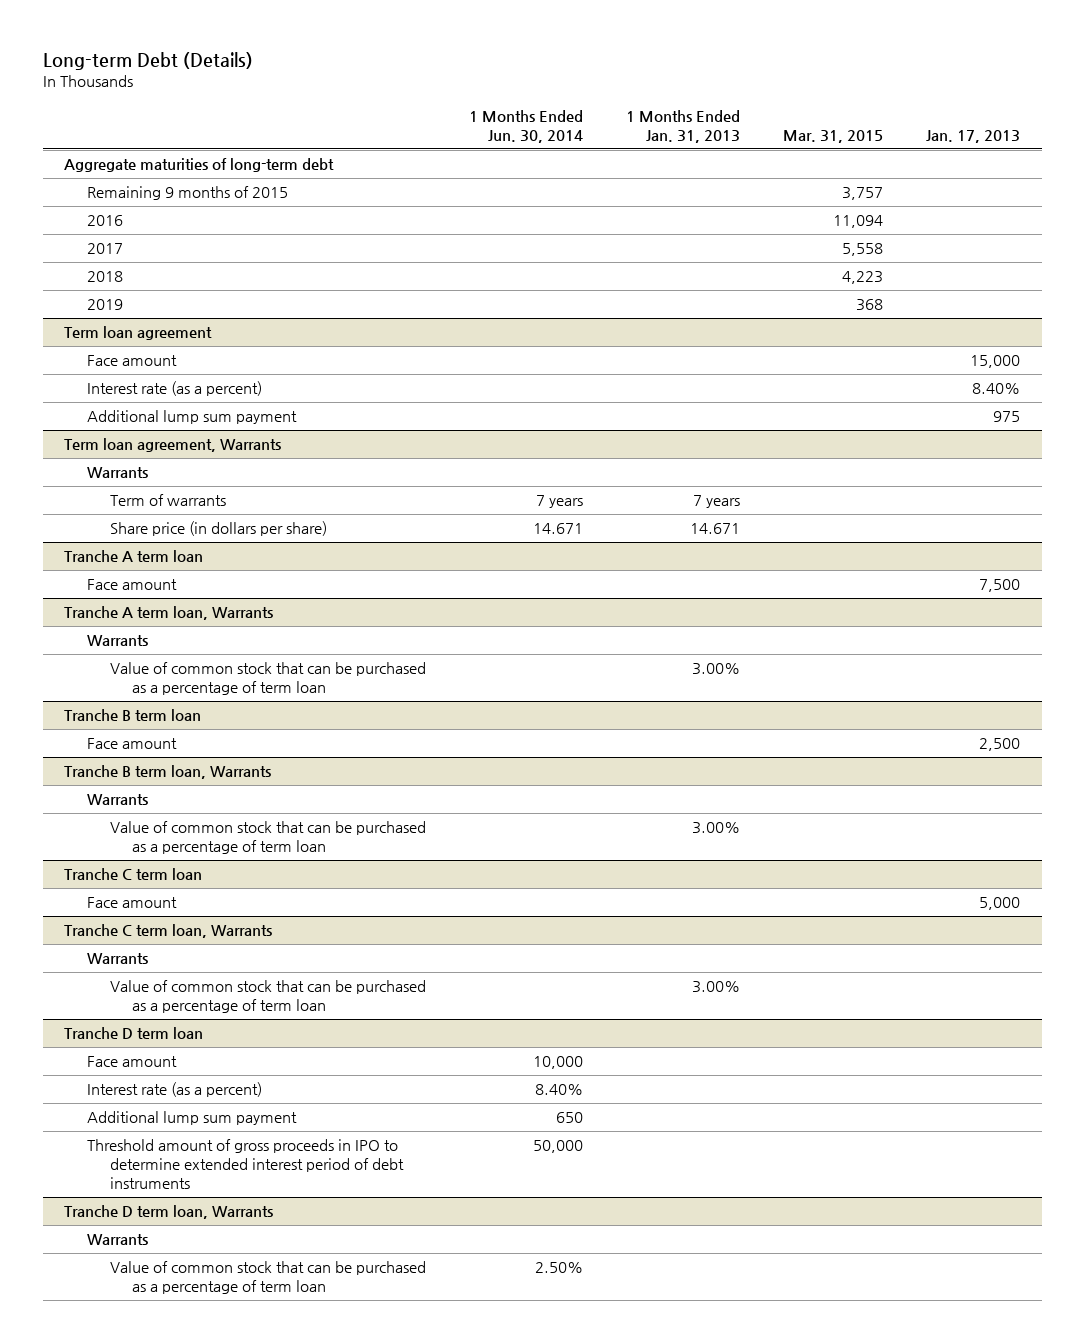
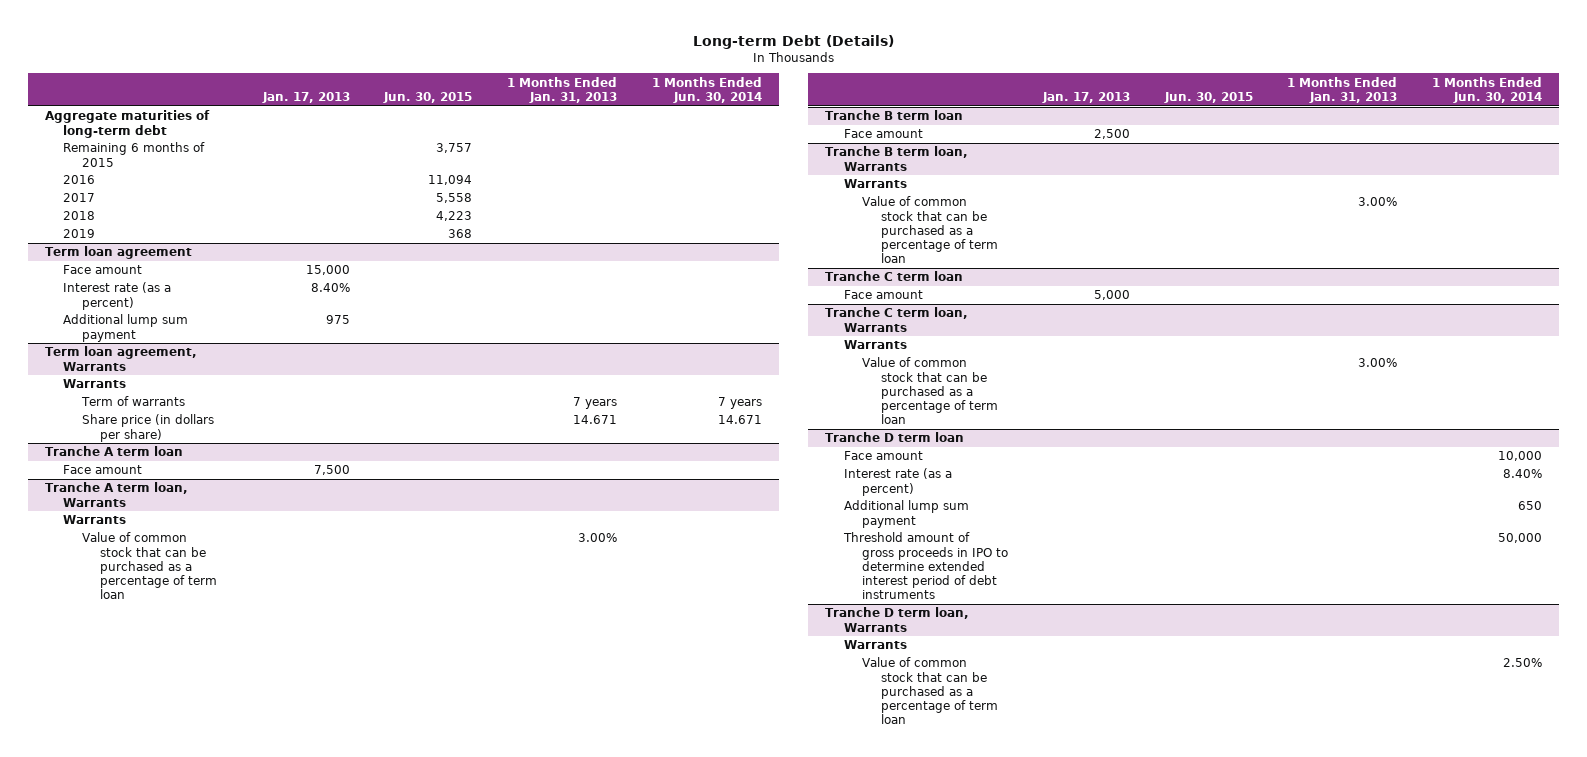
- | 1 Months Ended Jun. 30, 2014 | 1 Months Ended Jan. 31, 2013 | Mar. 31, 2015 | Jan. 17, 2013
+ | Jan. 17, 2013 | Jun. 30, 2015 | 1 Months Ended Jan. 31, 2013 | 1 Months Ended Jun. 30, 2014
- Remaining 9 months of 2015 | | | 3,757 |
+ Remaining 6 months of 2015 | | 3,757 | |

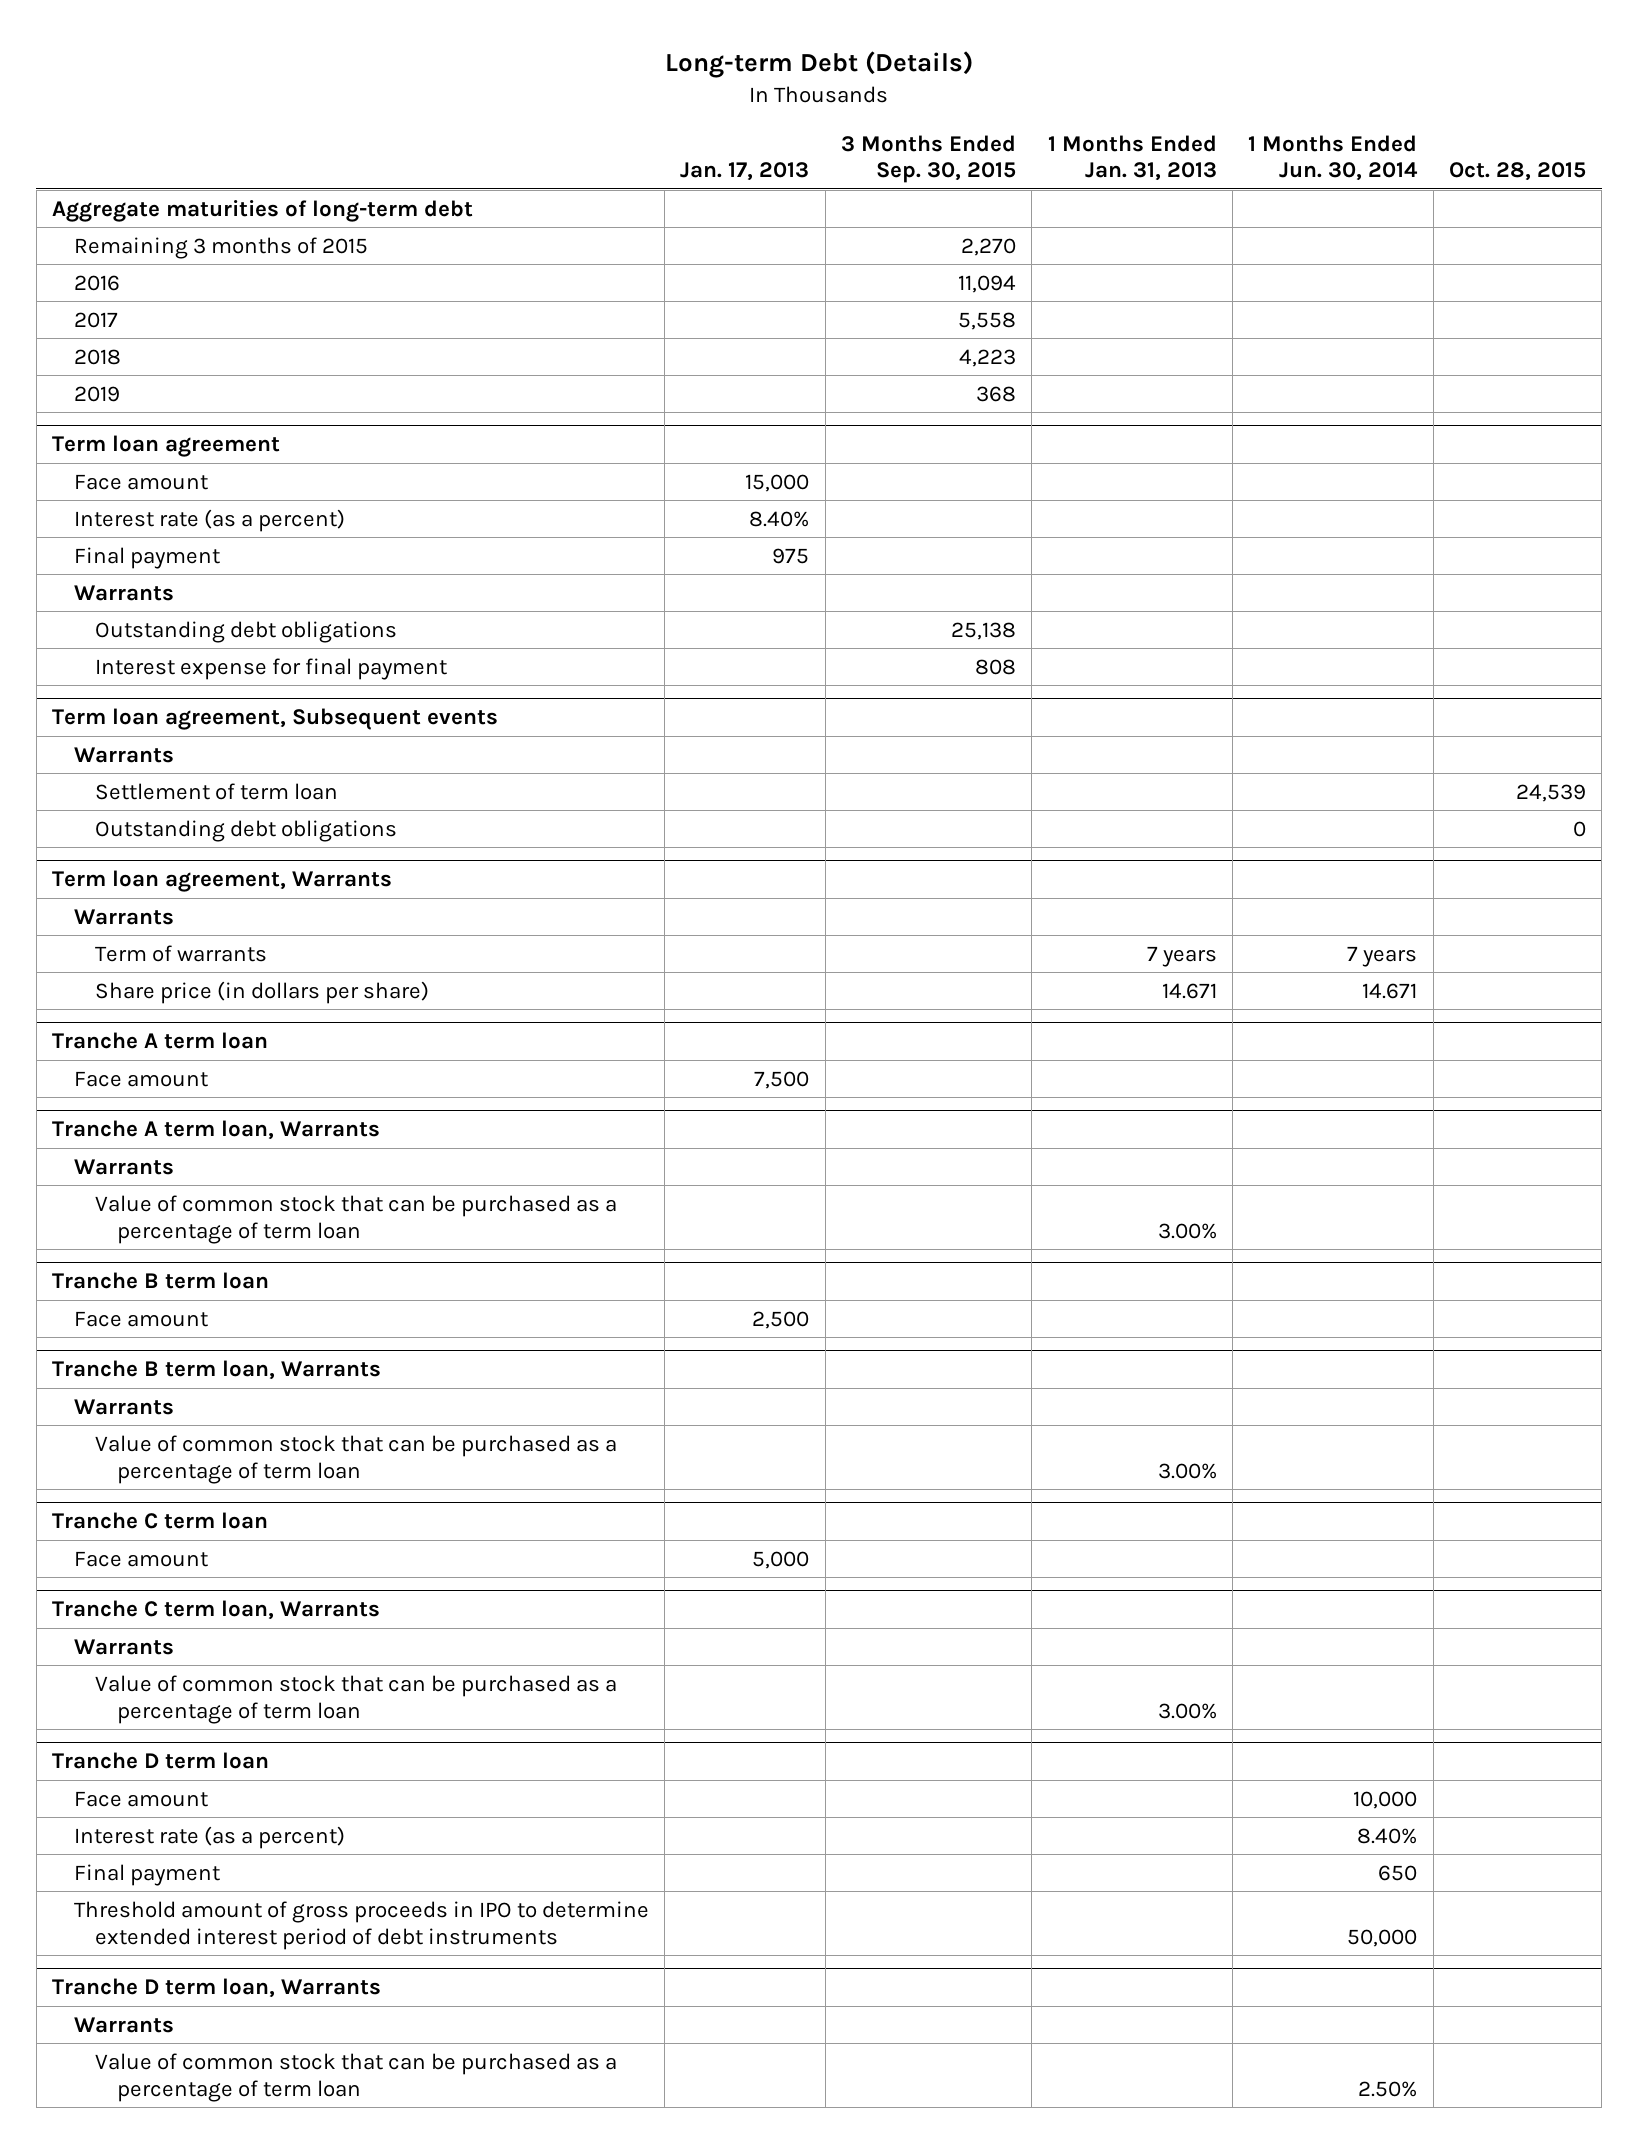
- | Jan. 17, 2013 | Jun. 30, 2015 | 1 Months Ended Jan. 31, 2013 | 1 Months Ended Jun. 30, 2014
+ | Jan. 17, 2013 | 3 Months Ended Sep. 30, 2015 | 1 Months Ended Jan. 31, 2013 | 1 Months Ended Jun. 30, 2014 | Oct. 28, 2015
- Remaining 6 months of 2015 | | 3,757 | |
+ Remaining 3 months of 2015 | | 2,270 | | |
@ Term loan agreement
- Additional lump sum payment | 975 | | |
+ Final payment | 975 | | | |
+ Warrants
+ Outstanding debt obligations | | 25,138 | | |
+ Interest expense for final payment | | 808 | | |
+ Term loan agreement, Subsequent events
+ Warrants
+ Settlement of term loan | | | | | 24,539
+ Outstanding debt obligations | | | | | 0
@ Tranche D term loan
- Additional lump sum payment | | | | 650
+ Final payment | | | | 650 |

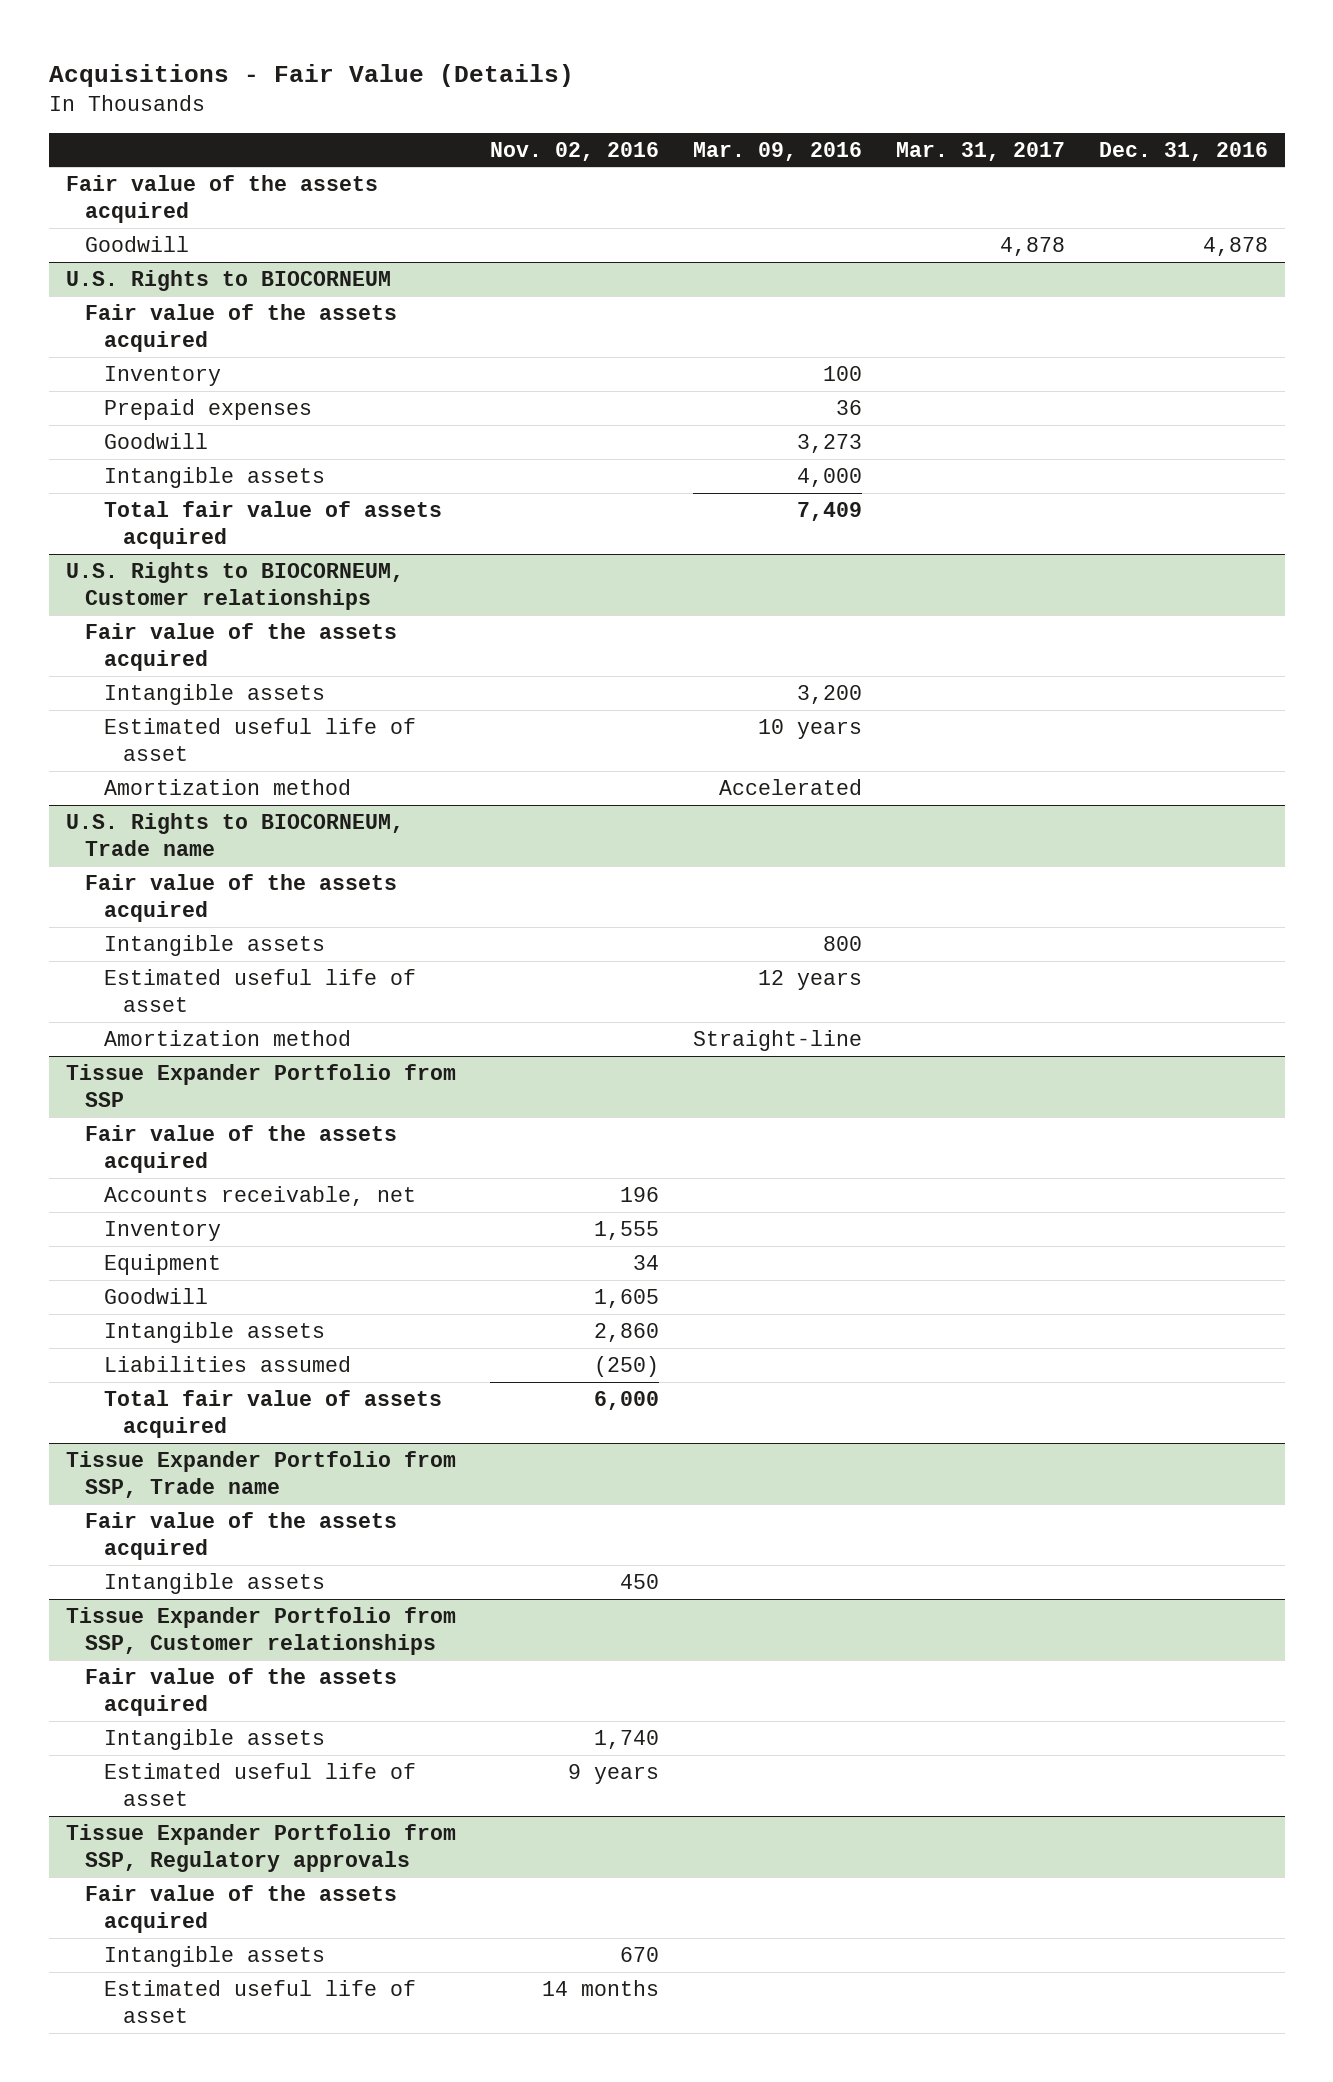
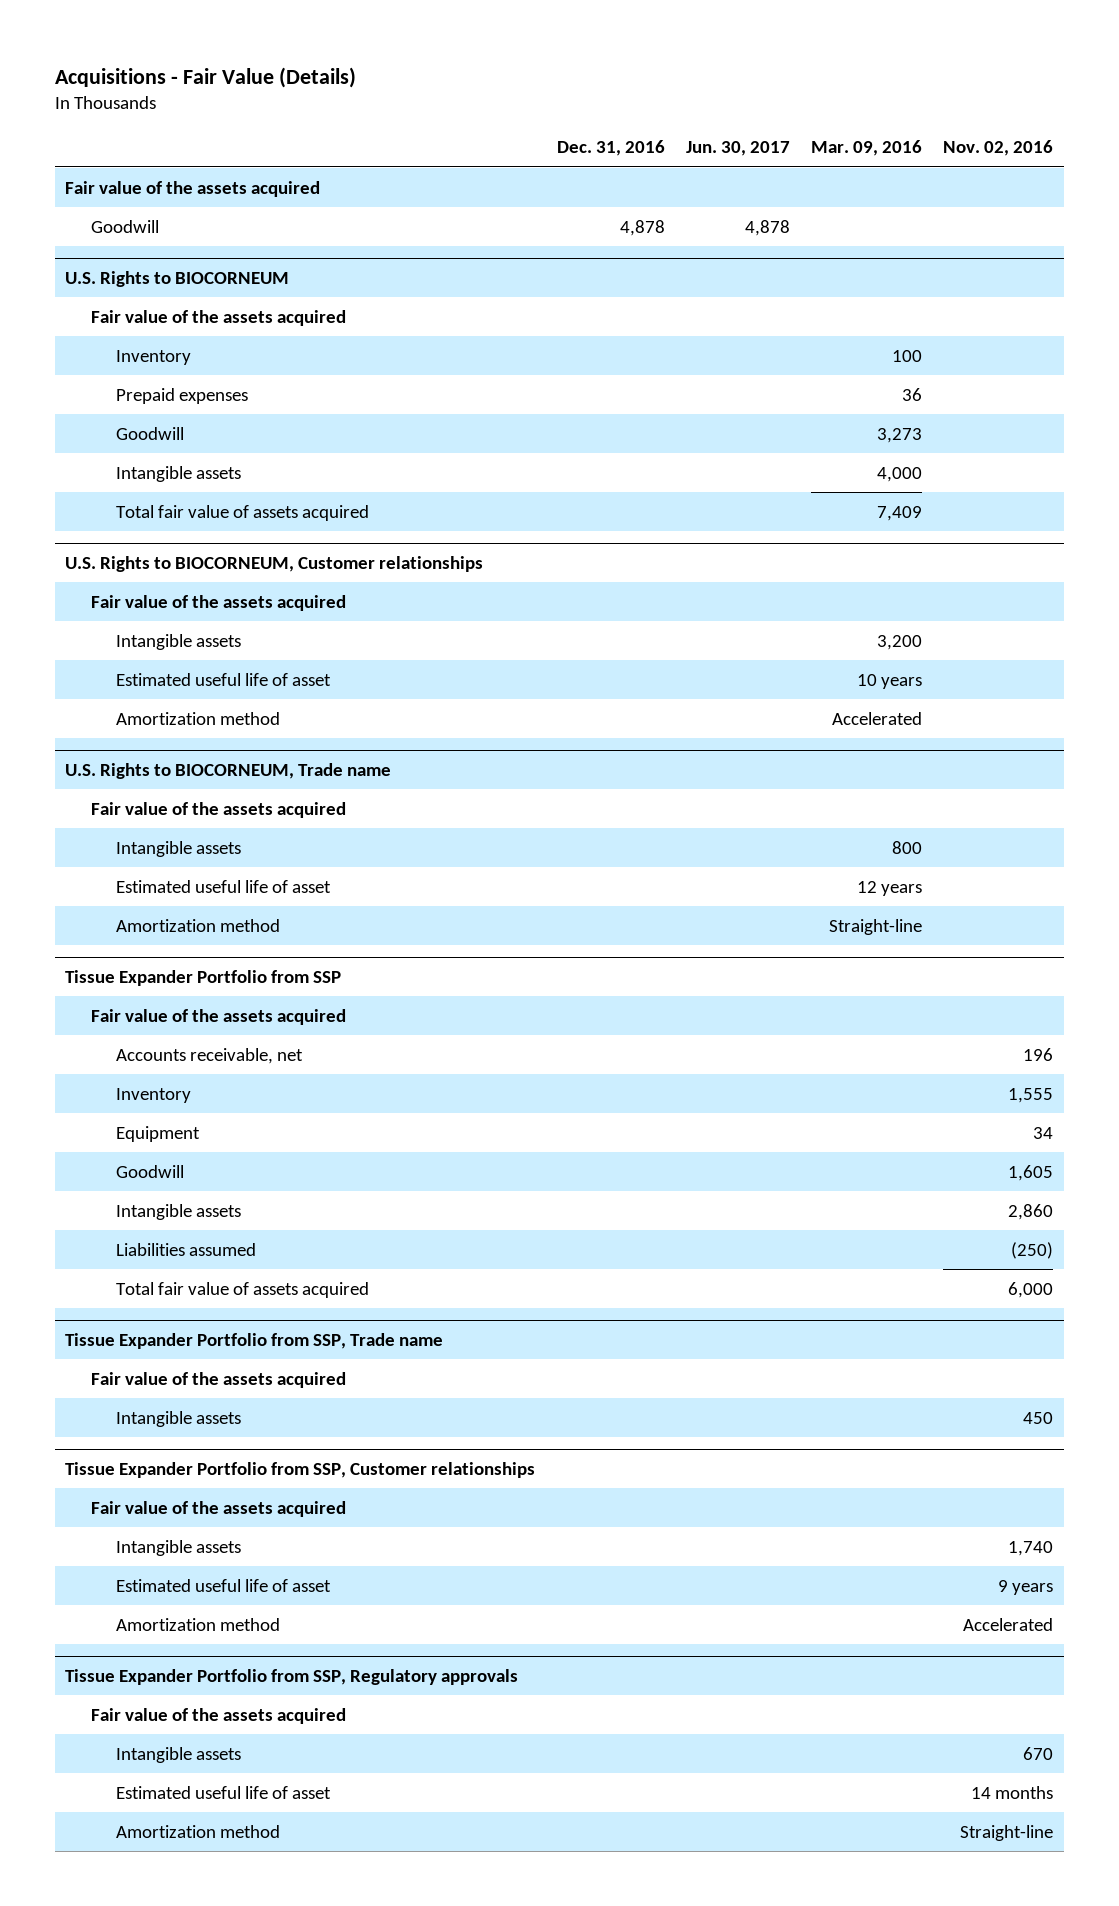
- | Nov. 02, 2016 | Mar. 09, 2016 | Mar. 31, 2017 | Dec. 31, 2016
+ | Dec. 31, 2016 | Jun. 30, 2017 | Mar. 09, 2016 | Nov. 02, 2016
@ Tissue Expander Portfolio from SSP, Customer relationships
+ Amortization method | | | | Accelerated
@ Tissue Expander Portfolio from SSP, Regulatory approvals
+ Amortization method | | | | Straight-line

